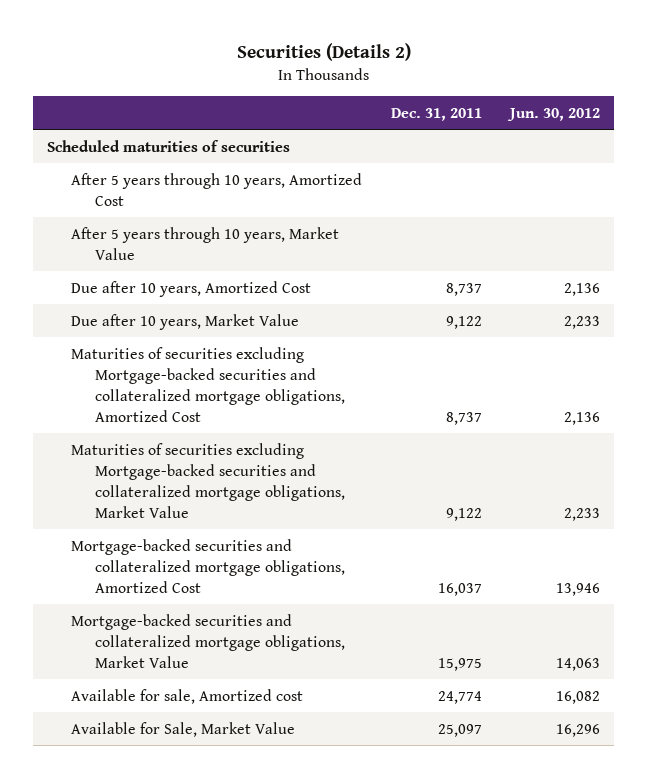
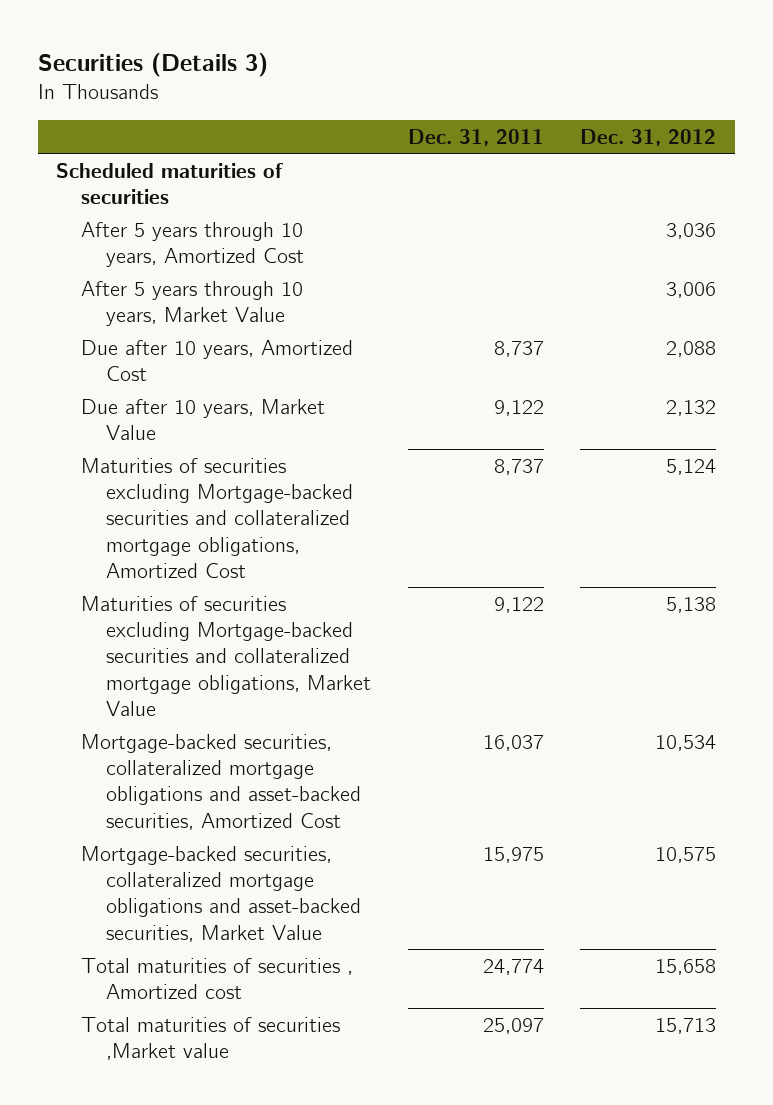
- Securities (Details 2)
+ Securities (Details 3)
- | Dec. 31, 2011 | Jun. 30, 2012
+ | Dec. 31, 2011 | Dec. 31, 2012
- Mortgage-backed securities and collateralized mortgage obligations, Amortized Cost | 16,037 | 13,946
- Mortgage-backed securities and collateralized mortgage obligations, Market Value | 15,975 | 14,063
- Available for sale, Amortized cost | 24,774 | 16,082
- Available for Sale, Market Value | 25,097 | 16,296
+ Mortgage-backed securities, collateralized mortgage obligations and asset-backed securities, Amortized Cost | 16,037 | 10,534
+ Mortgage-backed securities, collateralized mortgage obligations and asset-backed securities, Market Value | 15,975 | 10,575
+ Total maturities of securities , Amortized cost | 24,774 | 15,658
+ Total maturities of securities ,Market value | 25,097 | 15,713

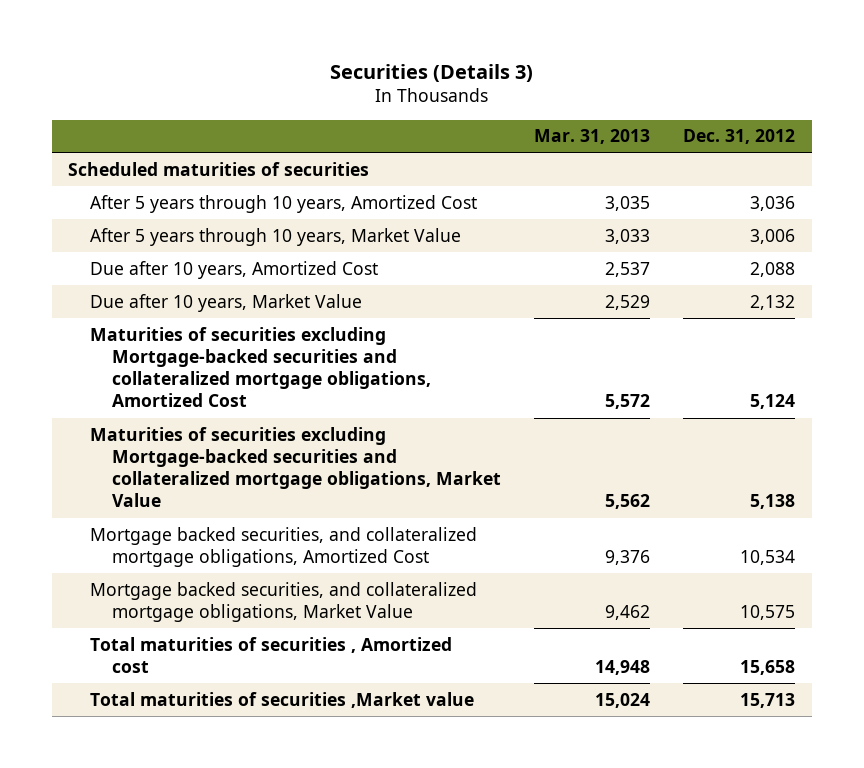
- | Dec. 31, 2011 | Dec. 31, 2012
+ | Mar. 31, 2013 | Dec. 31, 2012
- Mortgage-backed securities, collateralized mortgage obligations and asset-backed securities, Amortized Cost | 16,037 | 10,534
- Mortgage-backed securities, collateralized mortgage obligations and asset-backed securities, Market Value | 15,975 | 10,575
+ Mortgage backed securities, and collateralized mortgage obligations, Amortized Cost | 9,376 | 10,534
+ Mortgage backed securities, and collateralized mortgage obligations, Market Value | 9,462 | 10,575

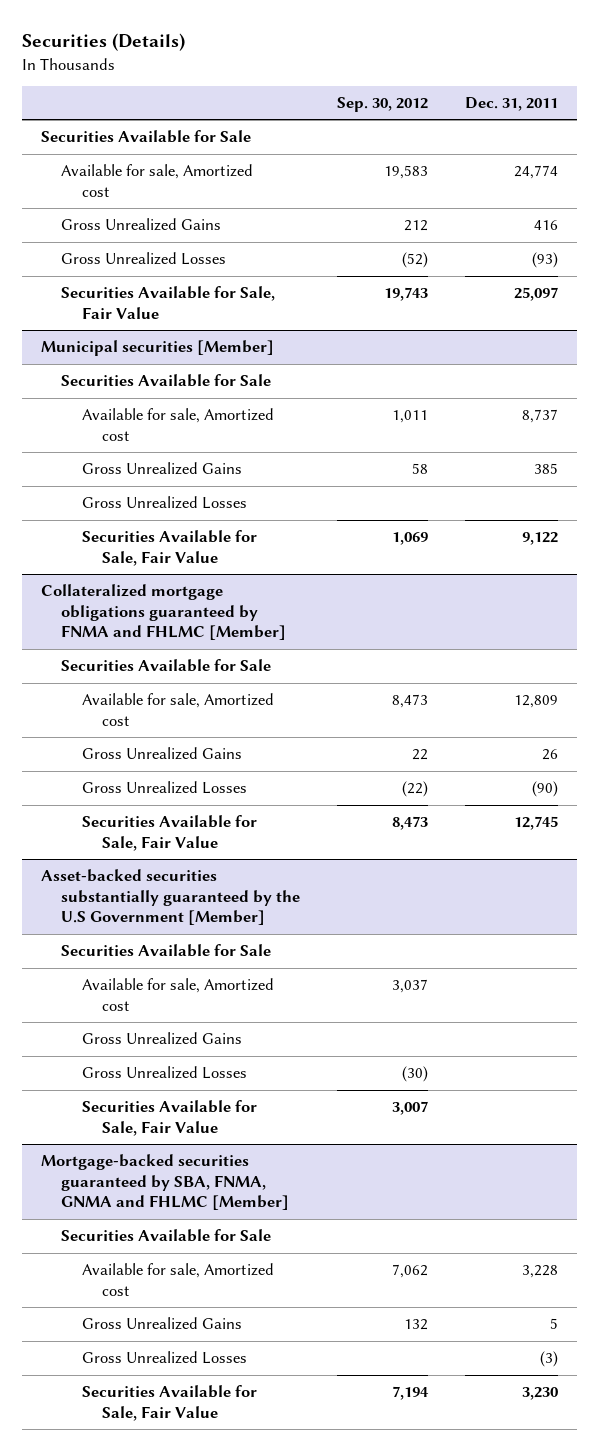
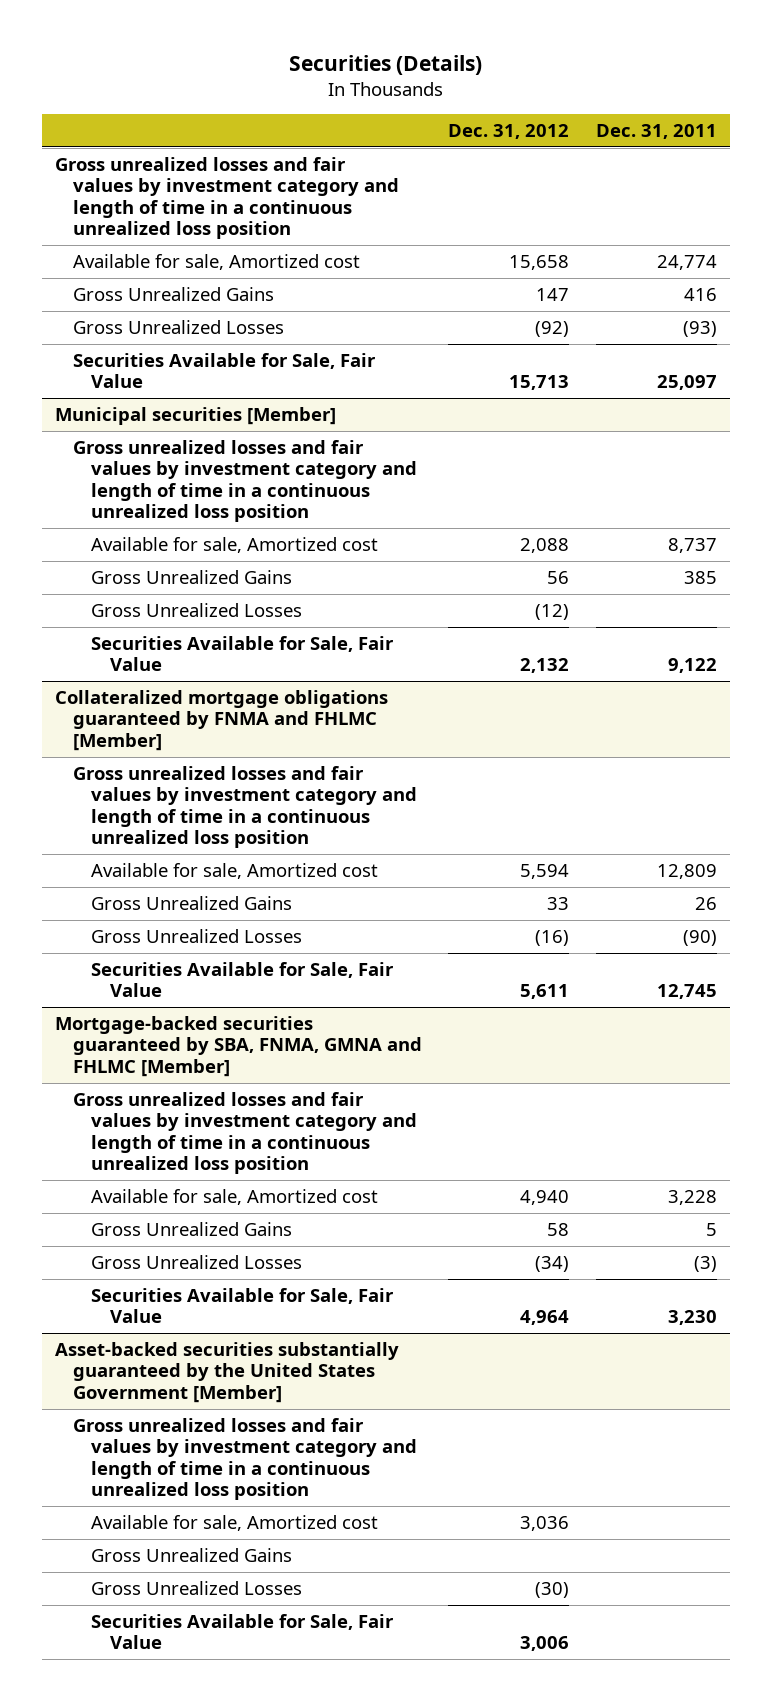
- | Sep. 30, 2012 | Dec. 31, 2011
+ | Dec. 31, 2012 | Dec. 31, 2011
- Securities Available for Sale
+ Gross unrealized losses and fair values by investment category and length of time in a continuous unrealized loss position
@ Municipal securities [Member]
- Securities Available for Sale
+ Gross unrealized losses and fair values by investment category and length of time in a continuous unrealized loss position
@ Collateralized mortgage obligations guaranteed by FNMA and FHLMC [Member]
- Securities Available for Sale
+ Gross unrealized losses and fair values by investment category and length of time in a continuous unrealized loss position
- Asset-backed securities substantially guaranteed by the U.S Government [Member]
- Securities Available for Sale
- Available for sale, Amortized cost | 3,037 |
- Gross Unrealized Gains
- Gross Unrealized Losses | (30) |
- Securities Available for Sale, Fair Value | 3,007 |
- Mortgage-backed securities guaranteed by SBA, FNMA, GNMA and FHLMC [Member]
- Securities Available for Sale
+ Mortgage-backed securities guaranteed by SBA, FNMA, GMNA and FHLMC [Member]
+ Gross unrealized losses and fair values by investment category and length of time in a continuous unrealized loss position
+ Asset-backed securities substantially guaranteed by the United States Government [Member]
+ Gross unrealized losses and fair values by investment category and length of time in a continuous unrealized loss position
+ Available for sale, Amortized cost | 3,036 |
+ Gross Unrealized Gains
+ Gross Unrealized Losses | (30) |
+ Securities Available for Sale, Fair Value | 3,006 |

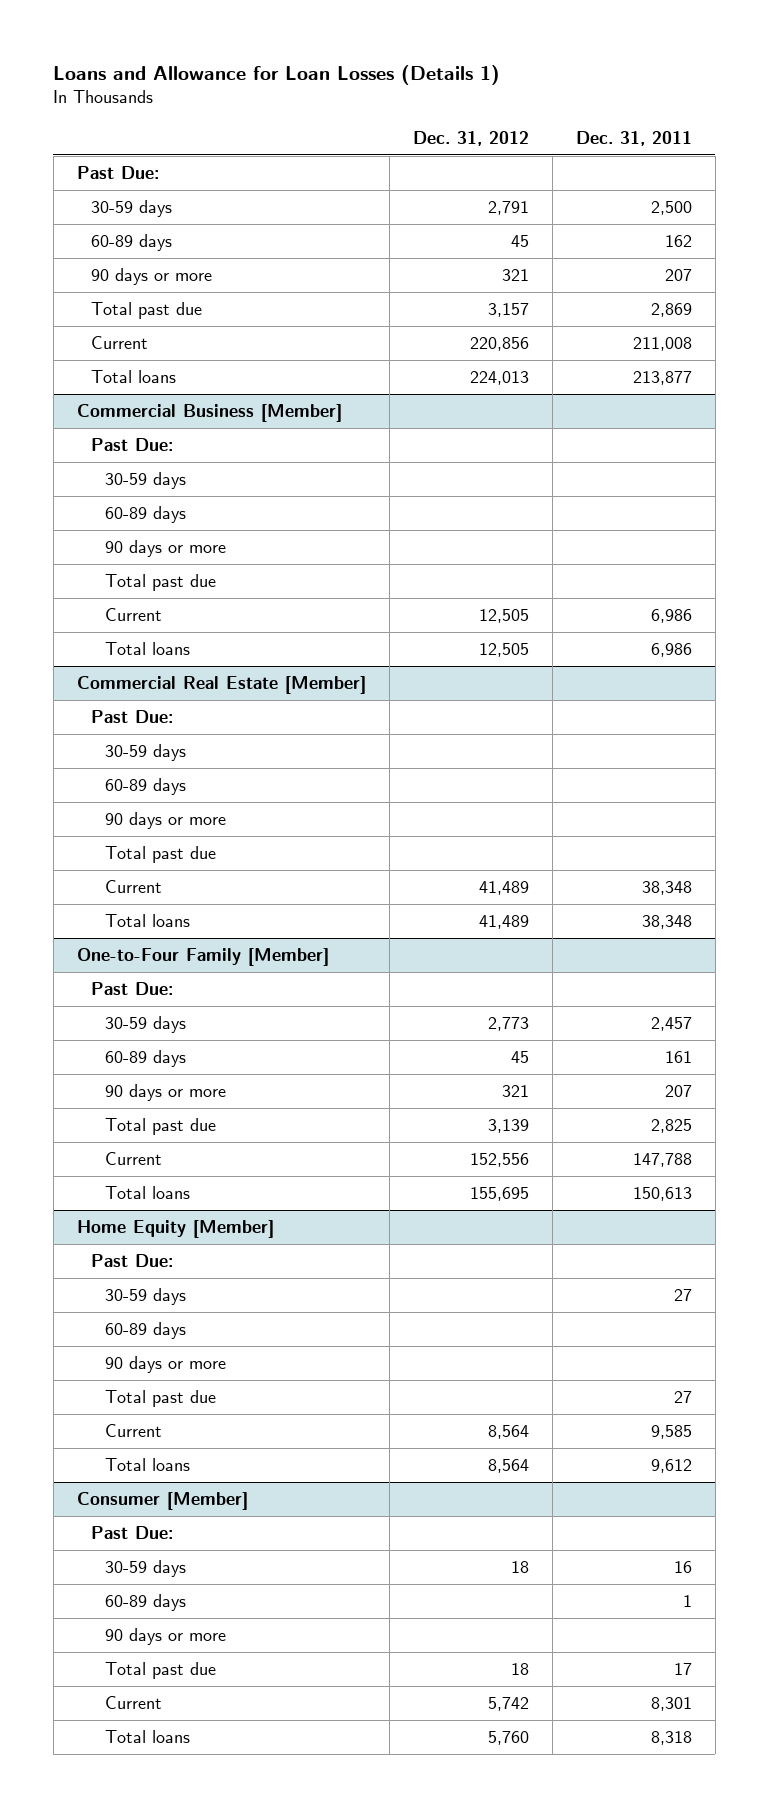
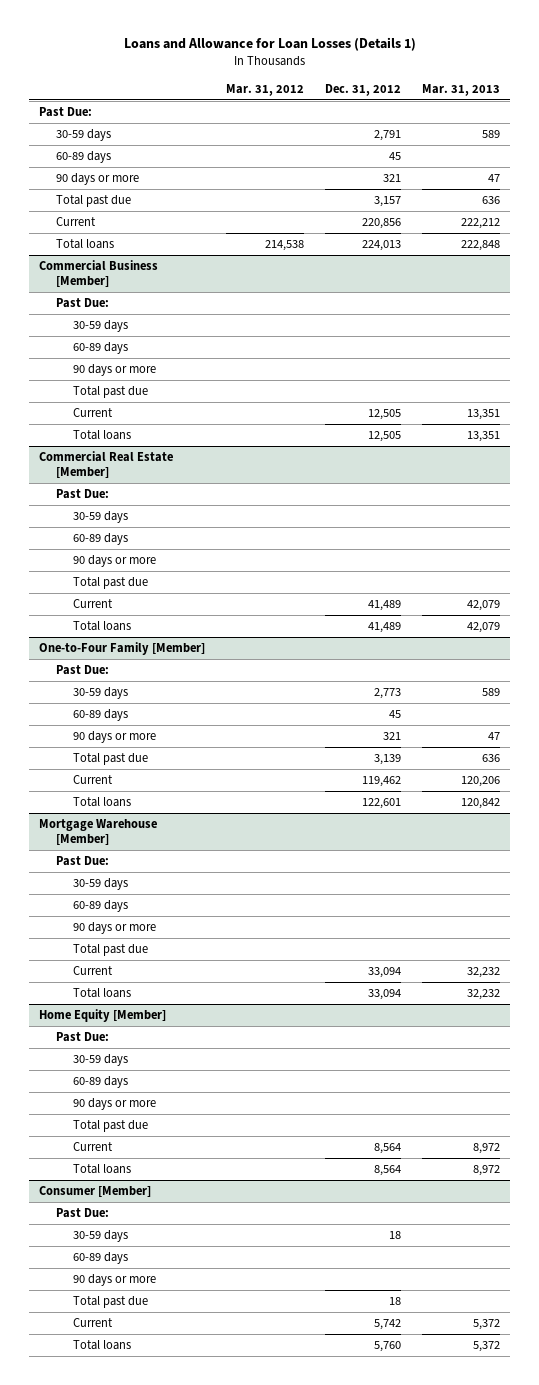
- | Dec. 31, 2012 | Dec. 31, 2011
+ | Mar. 31, 2012 | Dec. 31, 2012 | Mar. 31, 2013
@ One-to-Four Family [Member]
- Current | 152,556 | 147,788
- Total loans | 155,695 | 150,613
+ Current | | 119,462 | 120,206
+ Total loans | | 122,601 | 120,842
+ Mortgage Warehouse [Member]
+ Past Due:
+ 30-59 days
+ 60-89 days
+ 90 days or more
+ Total past due
+ Current | | 33,094 | 32,232
+ Total loans | | 33,094 | 32,232

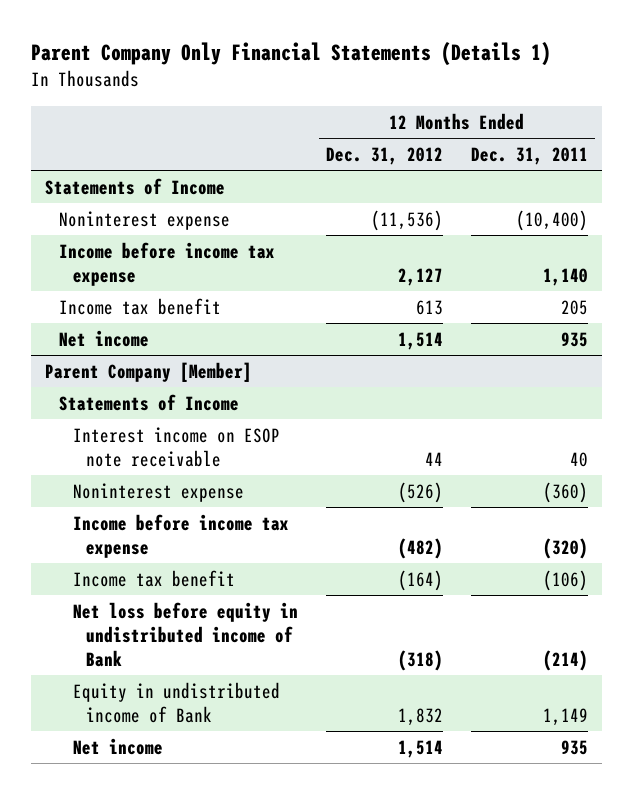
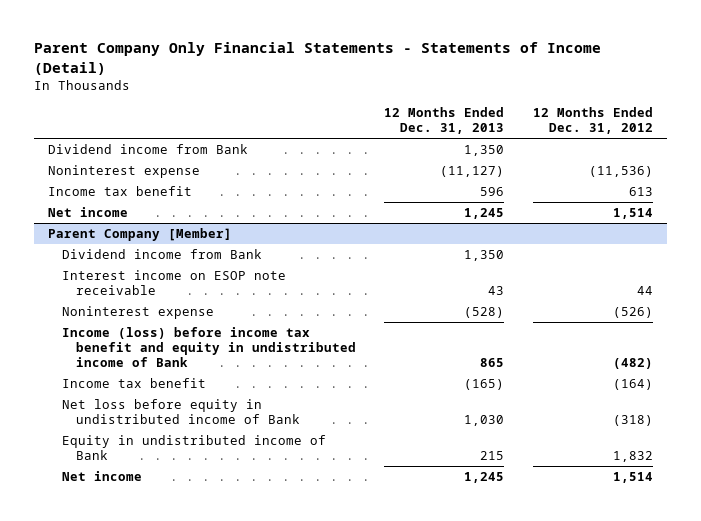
- Parent Company Only Financial Statements (Details 1)
+ Parent Company Only Financial Statements - Statements of Income (Detail)
- | 12 Months Ended Dec. 31, 2012 | 12 Months Ended Dec. 31, 2011
+ | 12 Months Ended Dec. 31, 2013 | 12 Months Ended Dec. 31, 2012
- Statements of Income
+ Dividend income from Bank | 1,350 |
- Income before income tax expense | 2,127 | 1,140
@ Parent Company [Member]
- Statements of Income
+ Dividend income from Bank | 1,350 |
- Income before income tax expense | (482) | (320)
+ Income (loss) before income tax benefit and equity in undistributed income of Bank | 865 | (482)

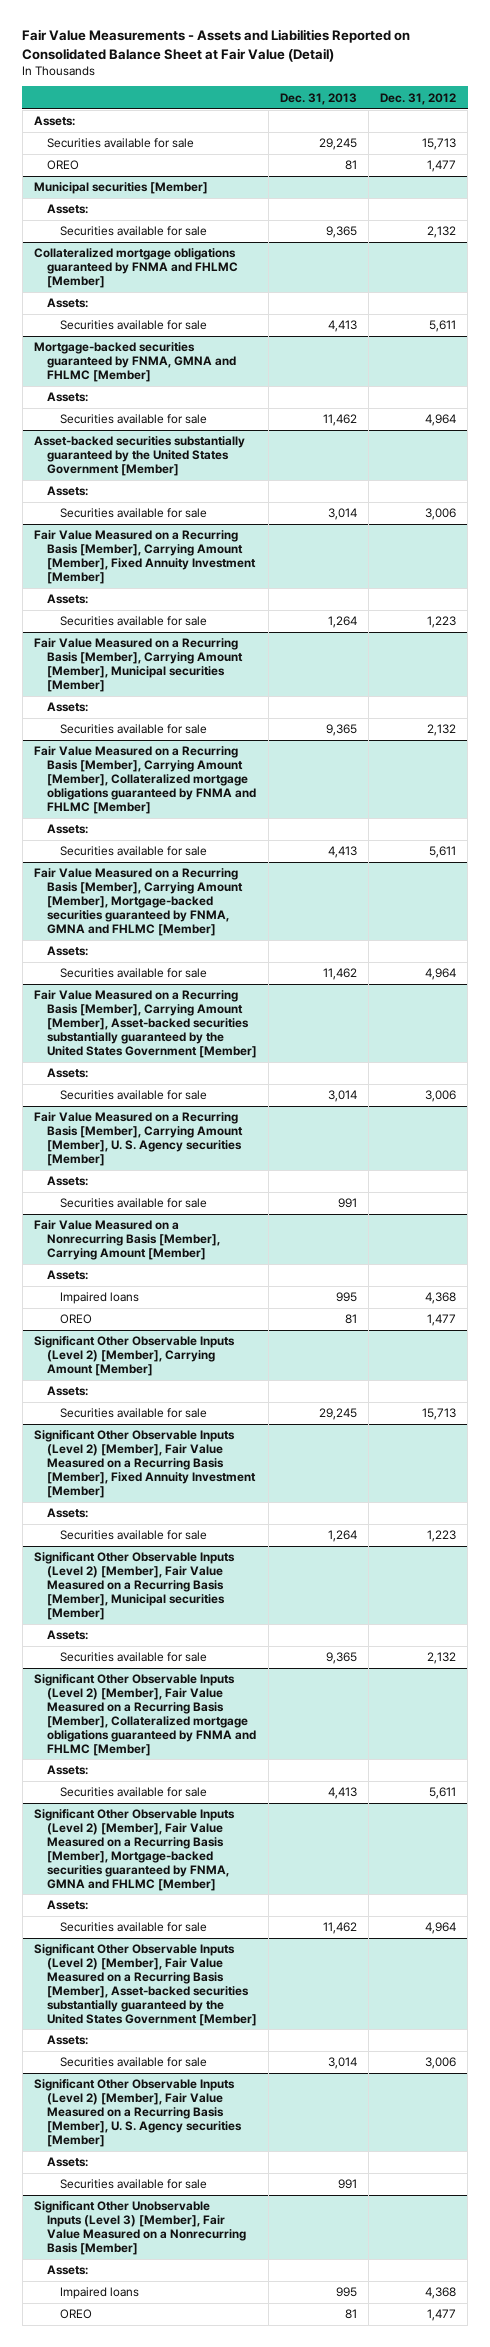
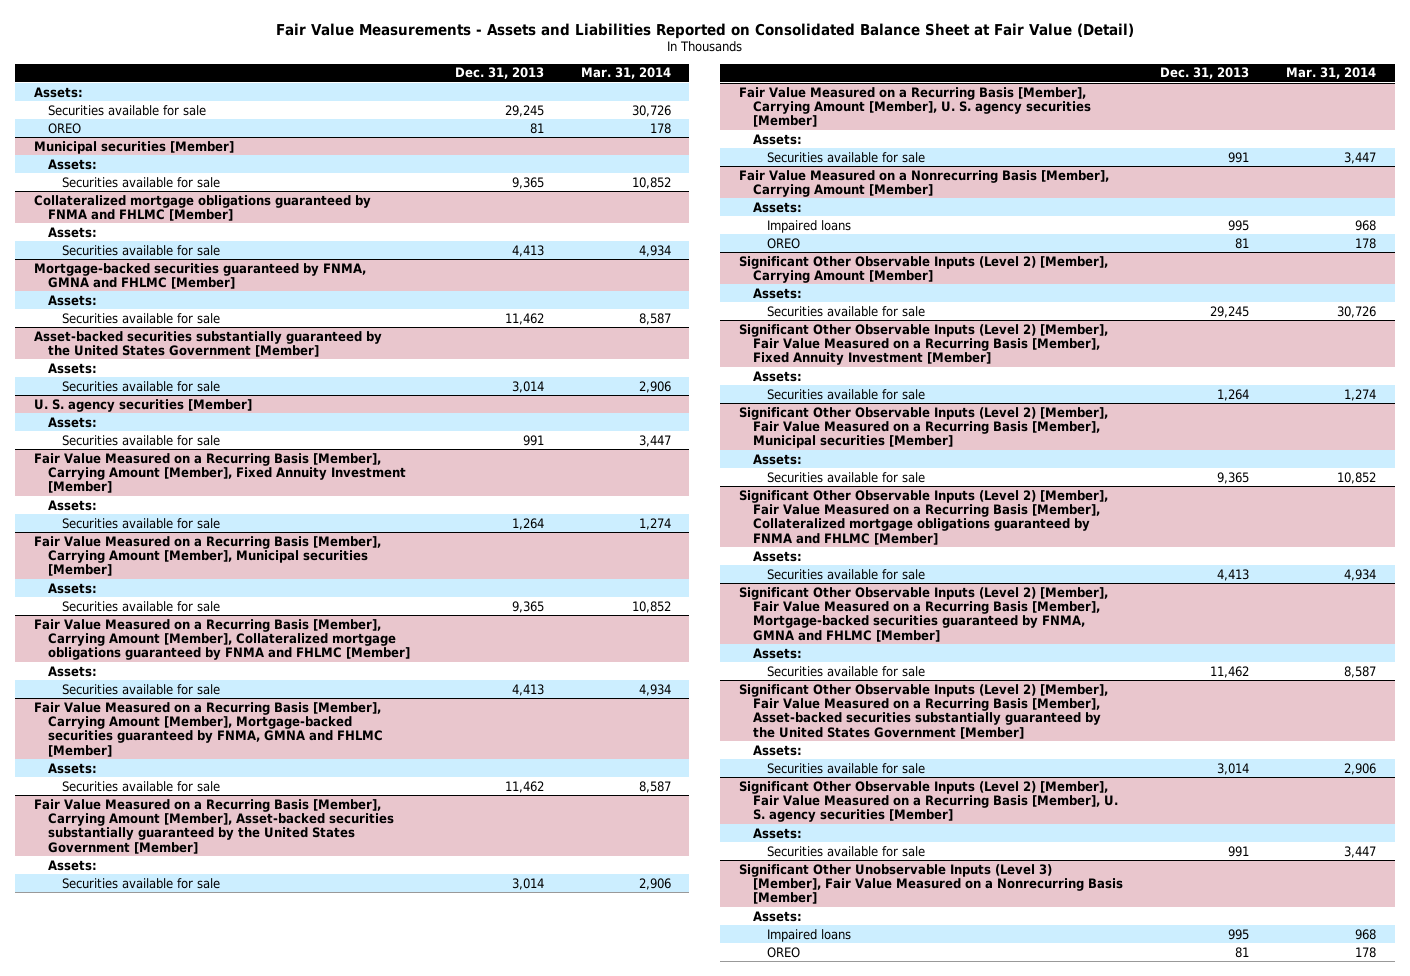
- | Dec. 31, 2013 | Dec. 31, 2012
+ | Dec. 31, 2013 | Mar. 31, 2014
+ U. S. agency securities [Member]
+ Assets:
+ Securities available for sale | 991 | 3,447
- Fair Value Measured on a Recurring Basis [Member], Carrying Amount [Member], U. S. Agency securities [Member]
+ Fair Value Measured on a Recurring Basis [Member], Carrying Amount [Member], U. S. agency securities [Member]
- Significant Other Observable Inputs (Level 2) [Member], Fair Value Measured on a Recurring Basis [Member], U. S. Agency securities [Member]
+ Significant Other Observable Inputs (Level 2) [Member], Fair Value Measured on a Recurring Basis [Member], U. S. agency securities [Member]

